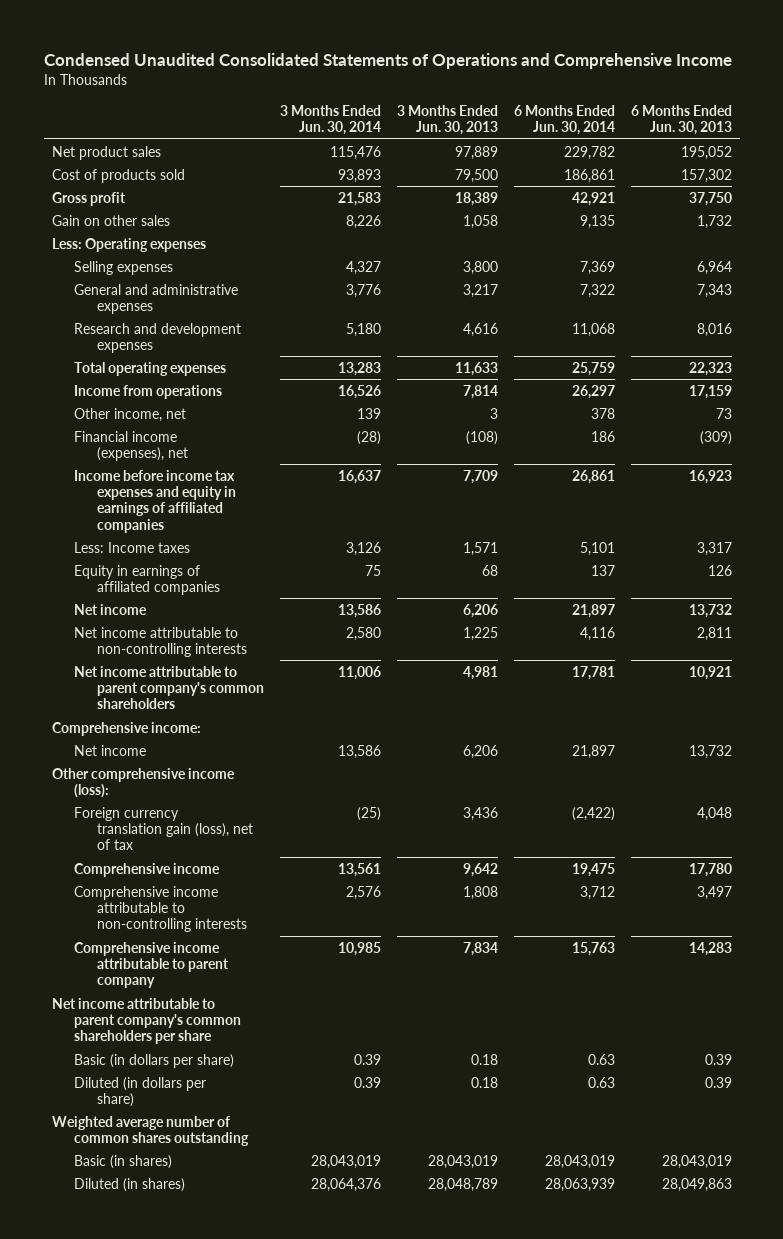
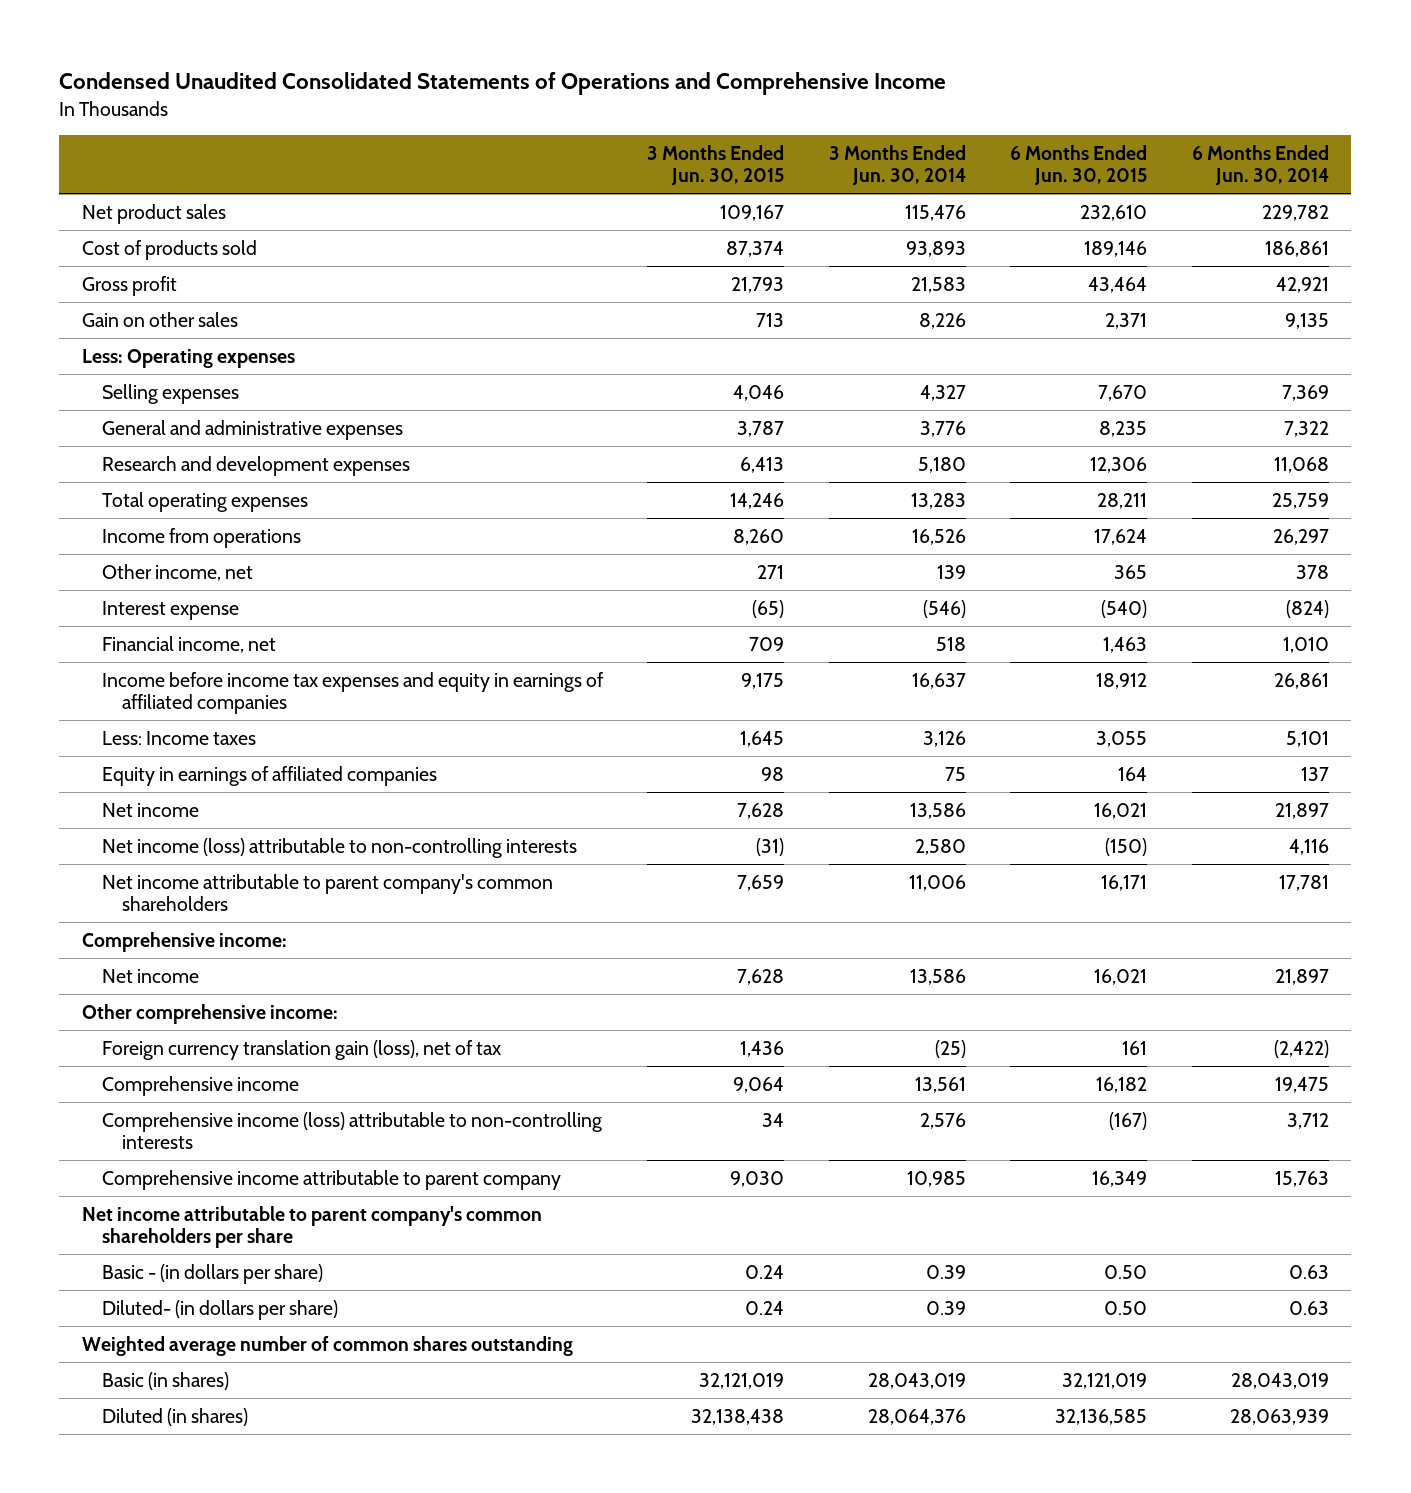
- | 3 Months Ended Jun. 30, 2014 | 3 Months Ended Jun. 30, 2013 | 6 Months Ended Jun. 30, 2014 | 6 Months Ended Jun. 30, 2013
+ | 3 Months Ended Jun. 30, 2015 | 3 Months Ended Jun. 30, 2014 | 6 Months Ended Jun. 30, 2015 | 6 Months Ended Jun. 30, 2014
- Financial income (expenses), net | (28) | (108) | 186 | (309)
+ Interest expense | (65) | (546) | (540) | (824)
+ Financial income, net | 709 | 518 | 1,463 | 1,010
- Net income attributable to non-controlling interests | 2,580 | 1,225 | 4,116 | 2,811
+ Net income (loss) attributable to non-controlling interests | (31) | 2,580 | (150) | 4,116
- Other comprehensive income (loss):
+ Other comprehensive income:
- Comprehensive income attributable to non-controlling interests | 2,576 | 1,808 | 3,712 | 3,497
+ Comprehensive income (loss) attributable to non-controlling interests | 34 | 2,576 | (167) | 3,712
- Basic (in dollars per share) | 0.39 | 0.18 | 0.63 | 0.39
- Diluted (in dollars per share) | 0.39 | 0.18 | 0.63 | 0.39
+ Basic - (in dollars per share) | 0.24 | 0.39 | 0.50 | 0.63
+ Diluted- (in dollars per share) | 0.24 | 0.39 | 0.50 | 0.63

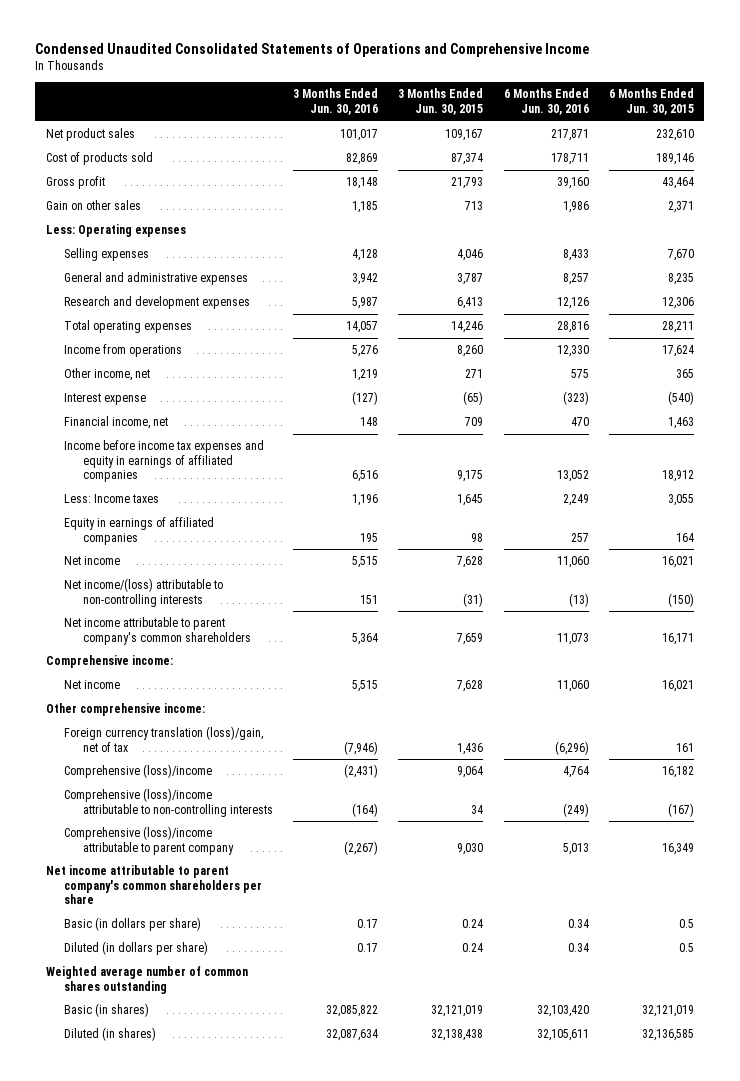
- | 3 Months Ended Jun. 30, 2015 | 3 Months Ended Jun. 30, 2014 | 6 Months Ended Jun. 30, 2015 | 6 Months Ended Jun. 30, 2014
+ | 3 Months Ended Jun. 30, 2016 | 3 Months Ended Jun. 30, 2015 | 6 Months Ended Jun. 30, 2016 | 6 Months Ended Jun. 30, 2015
- Net income (loss) attributable to non-controlling interests | (31) | 2,580 | (150) | 4,116
+ Net income/(loss) attributable to non-controlling interests | 151 | (31) | (13) | (150)
- Foreign currency translation gain (loss), net of tax | 1,436 | (25) | 161 | (2,422)
- Comprehensive income | 9,064 | 13,561 | 16,182 | 19,475
- Comprehensive income (loss) attributable to non-controlling interests | 34 | 2,576 | (167) | 3,712
- Comprehensive income attributable to parent company | 9,030 | 10,985 | 16,349 | 15,763
+ Foreign currency translation (loss)/gain, net of tax | (7,946) | 1,436 | (6,296) | 161
+ Comprehensive (loss)/income | (2,431) | 9,064 | 4,764 | 16,182
+ Comprehensive (loss)/income attributable to non-controlling interests | (164) | 34 | (249) | (167)
+ Comprehensive (loss)/income attributable to parent company | (2,267) | 9,030 | 5,013 | 16,349
- Basic - (in dollars per share) | 0.24 | 0.39 | 0.50 | 0.63
- Diluted- (in dollars per share) | 0.24 | 0.39 | 0.50 | 0.63
+ Basic (in dollars per share) | 0.17 | 0.24 | 0.34 | 0.5
+ Diluted (in dollars per share) | 0.17 | 0.24 | 0.34 | 0.5

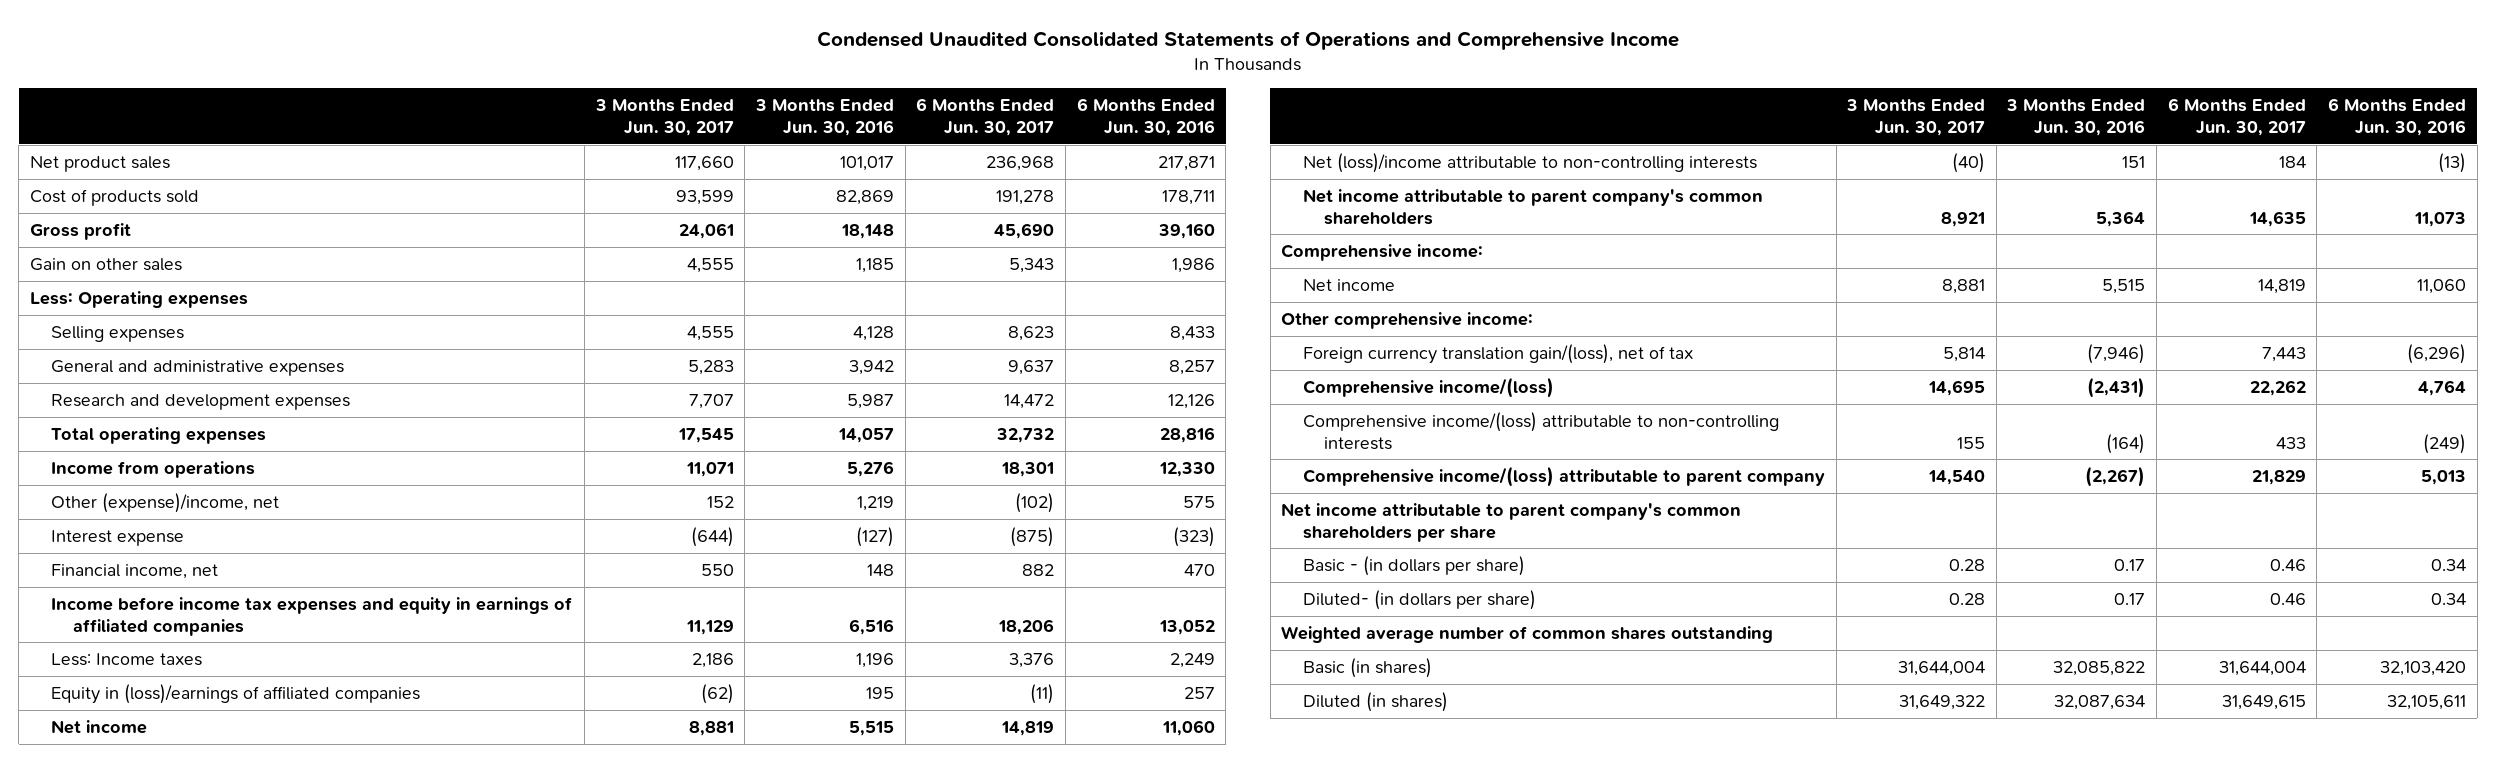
- | 3 Months Ended Jun. 30, 2016 | 3 Months Ended Jun. 30, 2015 | 6 Months Ended Jun. 30, 2016 | 6 Months Ended Jun. 30, 2015
+ | 3 Months Ended Jun. 30, 2017 | 3 Months Ended Jun. 30, 2016 | 6 Months Ended Jun. 30, 2017 | 6 Months Ended Jun. 30, 2016
- Other income, net | 1,219 | 271 | 575 | 365
+ Other (expense)/income, net | 152 | 1,219 | (102) | 575
- Equity in earnings of affiliated companies | 195 | 98 | 257 | 164
+ Equity in (loss)/earnings of affiliated companies | (62) | 195 | (11) | 257
- Net income/(loss) attributable to non-controlling interests | 151 | (31) | (13) | (150)
+ Net (loss)/income attributable to non-controlling interests | (40) | 151 | 184 | (13)
- Foreign currency translation (loss)/gain, net of tax | (7,946) | 1,436 | (6,296) | 161
- Comprehensive (loss)/income | (2,431) | 9,064 | 4,764 | 16,182
- Comprehensive (loss)/income attributable to non-controlling interests | (164) | 34 | (249) | (167)
- Comprehensive (loss)/income attributable to parent company | (2,267) | 9,030 | 5,013 | 16,349
+ Foreign currency translation gain/(loss), net of tax | 5,814 | (7,946) | 7,443 | (6,296)
+ Comprehensive income/(loss) | 14,695 | (2,431) | 22,262 | 4,764
+ Comprehensive income/(loss) attributable to non-controlling interests | 155 | (164) | 433 | (249)
+ Comprehensive income/(loss) attributable to parent company | 14,540 | (2,267) | 21,829 | 5,013
- Basic (in dollars per share) | 0.17 | 0.24 | 0.34 | 0.5
- Diluted (in dollars per share) | 0.17 | 0.24 | 0.34 | 0.5
+ Basic - (in dollars per share) | 0.28 | 0.17 | 0.46 | 0.34
+ Diluted- (in dollars per share) | 0.28 | 0.17 | 0.46 | 0.34

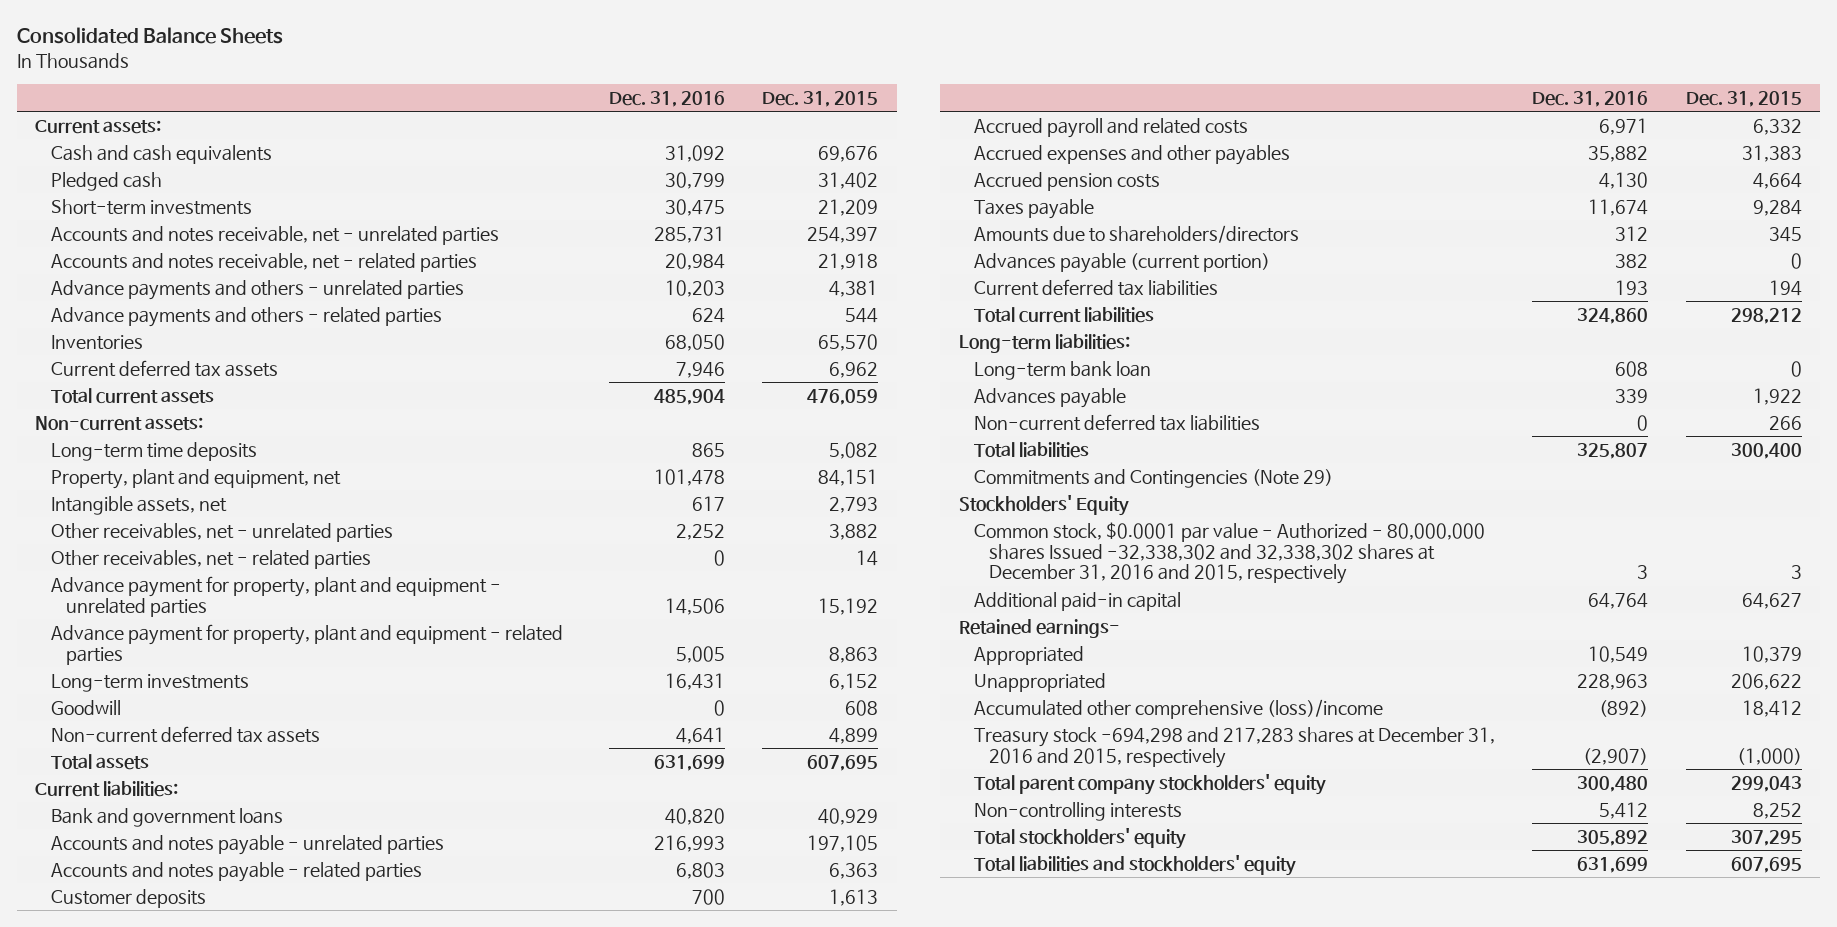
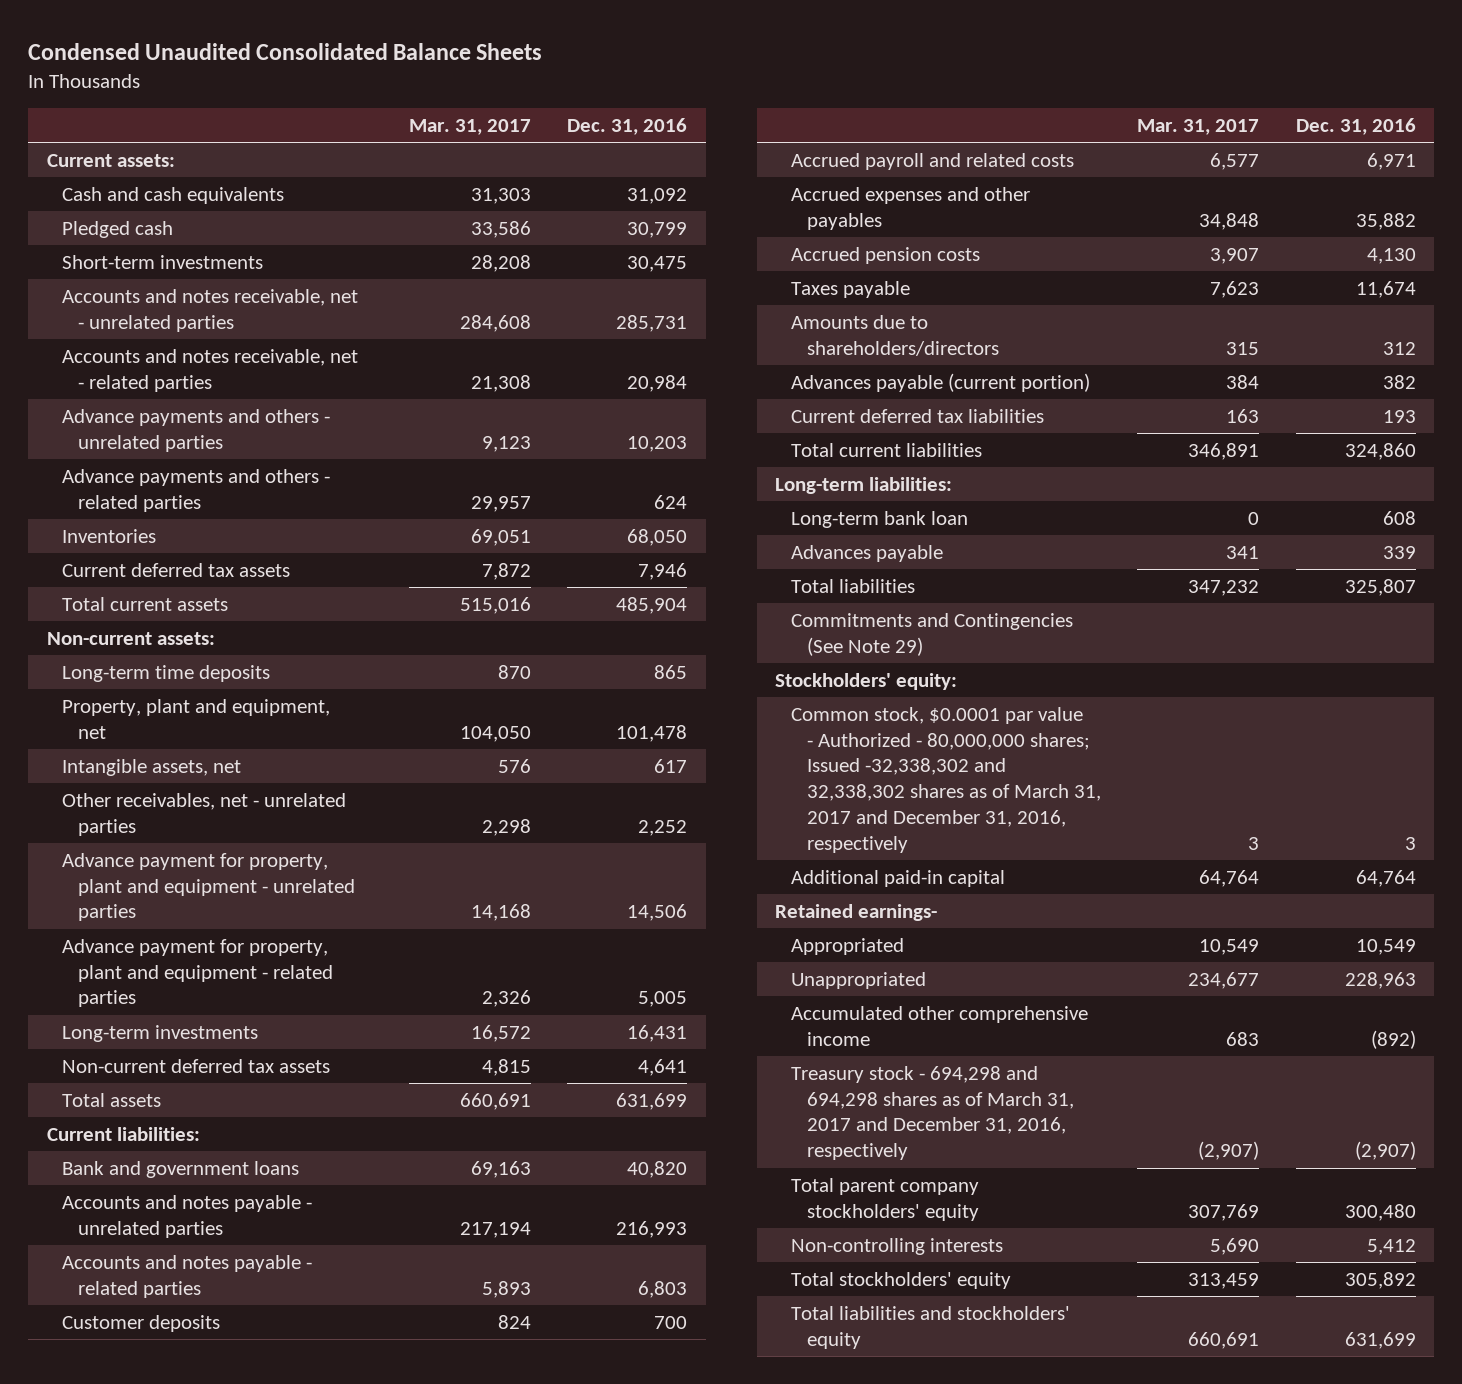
- Consolidated Balance Sheets
+ Condensed Unaudited Consolidated Balance Sheets
- | Dec. 31, 2016 | Dec. 31, 2015
+ | Mar. 31, 2017 | Dec. 31, 2016
- Other receivables, net - related parties | 0 | 14
- Goodwill | 0 | 608
- Non-current deferred tax liabilities | 0 | 266
- Commitments and Contingencies (Note 29)
- Stockholders' Equity
- Common stock, $0.0001 par value - Authorized - 80,000,000 shares Issued -32,338,302 and 32,338,302 shares at December 31, 2016 and 2015, respectively | 3 | 3
+ Commitments and Contingencies (See Note 29)
+ Stockholders' equity:
+ Common stock, $0.0001 par value - Authorized - 80,000,000 shares; Issued -32,338,302 and 32,338,302 shares as of March 31, 2017 and December 31, 2016, respectively | 3 | 3
- Accumulated other comprehensive (loss)/income | (892) | 18,412
- Treasury stock -694,298 and 217,283 shares at December 31, 2016 and 2015, respectively | (2,907) | (1,000)
+ Accumulated other comprehensive income | 683 | (892)
+ Treasury stock - 694,298 and 694,298 shares as of March 31, 2017 and December 31, 2016, respectively | (2,907) | (2,907)

